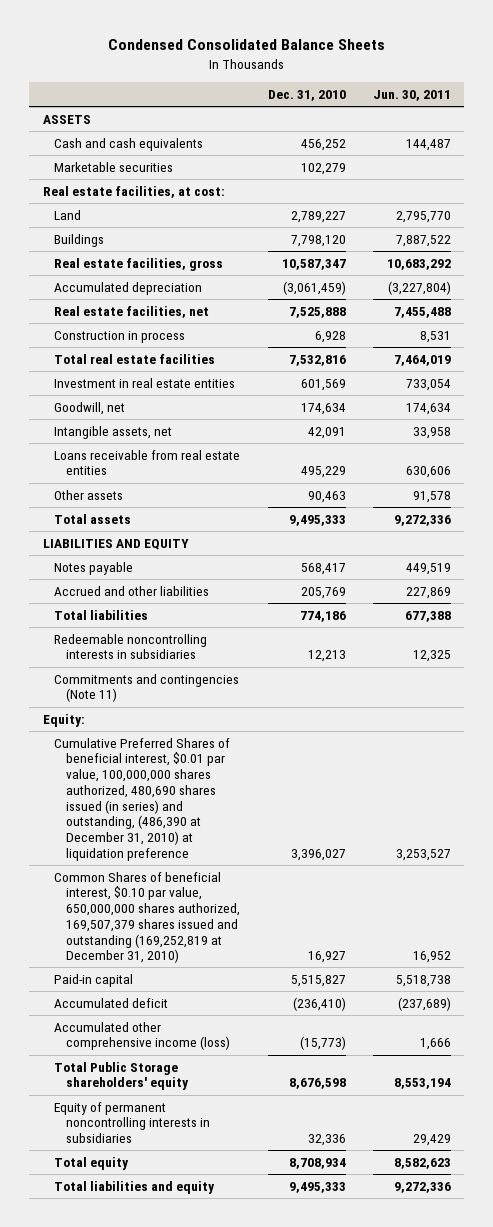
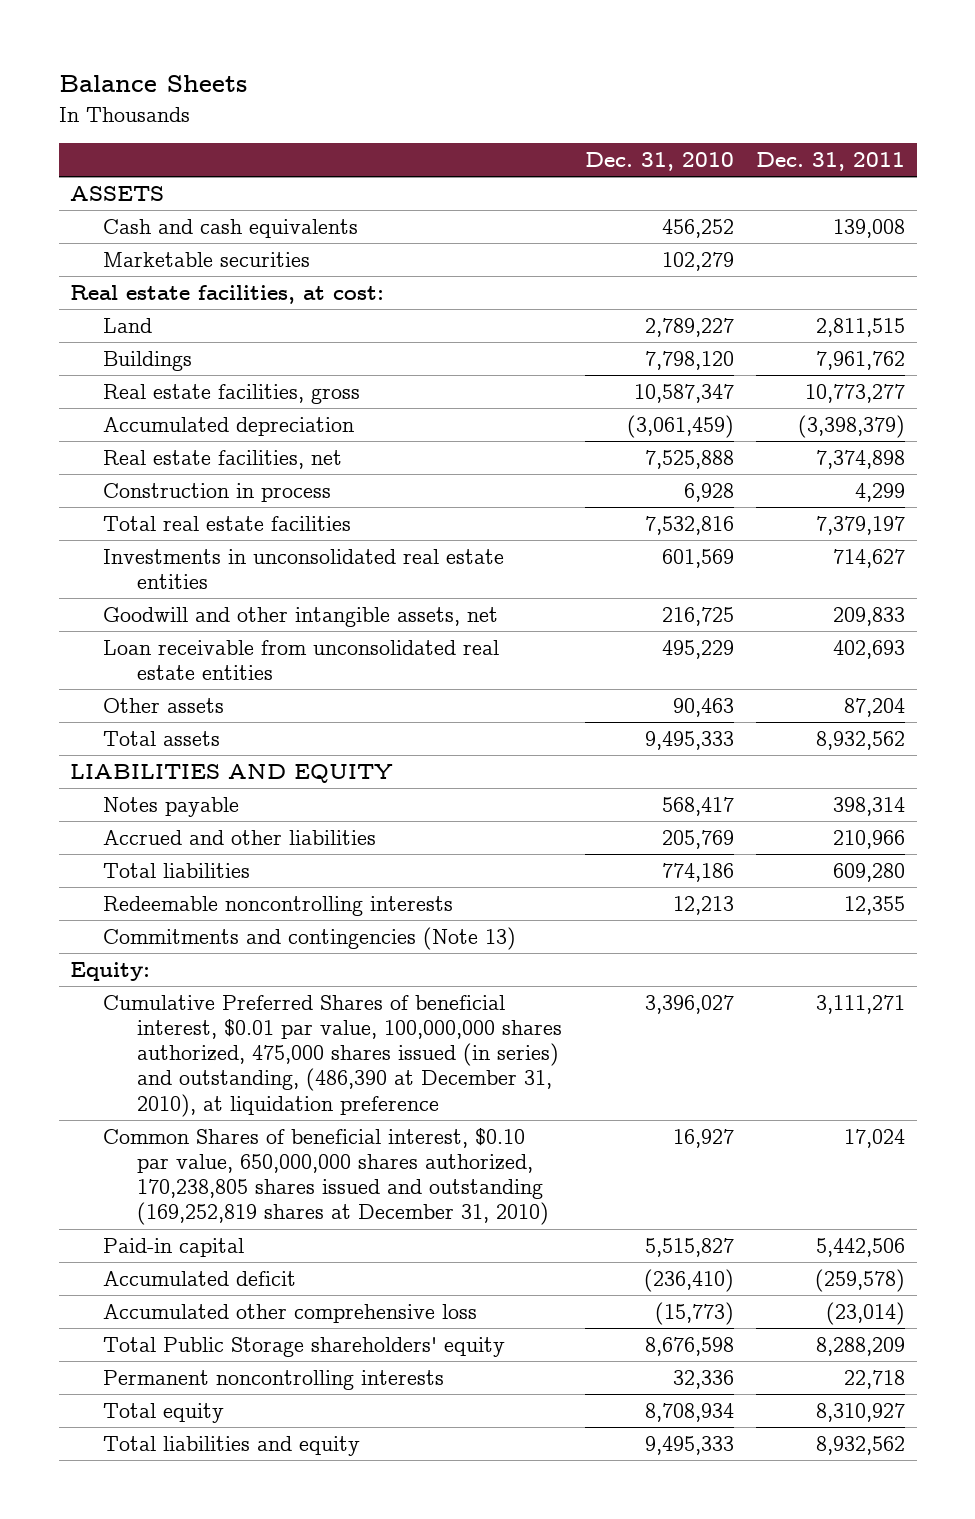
- Condensed Consolidated Balance Sheets
+ Balance Sheets
- | Dec. 31, 2010 | Jun. 30, 2011
+ | Dec. 31, 2010 | Dec. 31, 2011
- Investment in real estate entities | 601,569 | 733,054
- Goodwill, net | 174,634 | 174,634
- Intangible assets, net | 42,091 | 33,958
- Loans receivable from real estate entities | 495,229 | 630,606
+ Investments in unconsolidated real estate entities | 601,569 | 714,627
+ Goodwill and other intangible assets, net | 216,725 | 209,833
+ Loan receivable from unconsolidated real estate entities | 495,229 | 402,693
- Redeemable noncontrolling interests in subsidiaries | 12,213 | 12,325
- Commitments and contingencies (Note 11)
+ Redeemable noncontrolling interests | 12,213 | 12,355
+ Commitments and contingencies (Note 13)
- Cumulative Preferred Shares of beneficial interest, $0.01 par value, 100,000,000 shares authorized, 480,690 shares issued (in series) and outstanding, (486,390 at December 31, 2010) at liquidation preference | 3,396,027 | 3,253,527
- Common Shares of beneficial interest, $0.10 par value, 650,000,000 shares authorized, 169,507,379 shares issued and outstanding (169,252,819 at December 31, 2010) | 16,927 | 16,952
+ Cumulative Preferred Shares of beneficial interest, $0.01 par value, 100,000,000 shares authorized, 475,000 shares issued (in series) and outstanding, (486,390 at December 31, 2010), at liquidation preference | 3,396,027 | 3,111,271
+ Common Shares of beneficial interest, $0.10 par value, 650,000,000 shares authorized, 170,238,805 shares issued and outstanding (169,252,819 shares at December 31, 2010) | 16,927 | 17,024
- Accumulated other comprehensive income (loss) | (15,773) | 1,666
+ Accumulated other comprehensive loss | (15,773) | (23,014)
- Equity of permanent noncontrolling interests in subsidiaries | 32,336 | 29,429
+ Permanent noncontrolling interests | 32,336 | 22,718

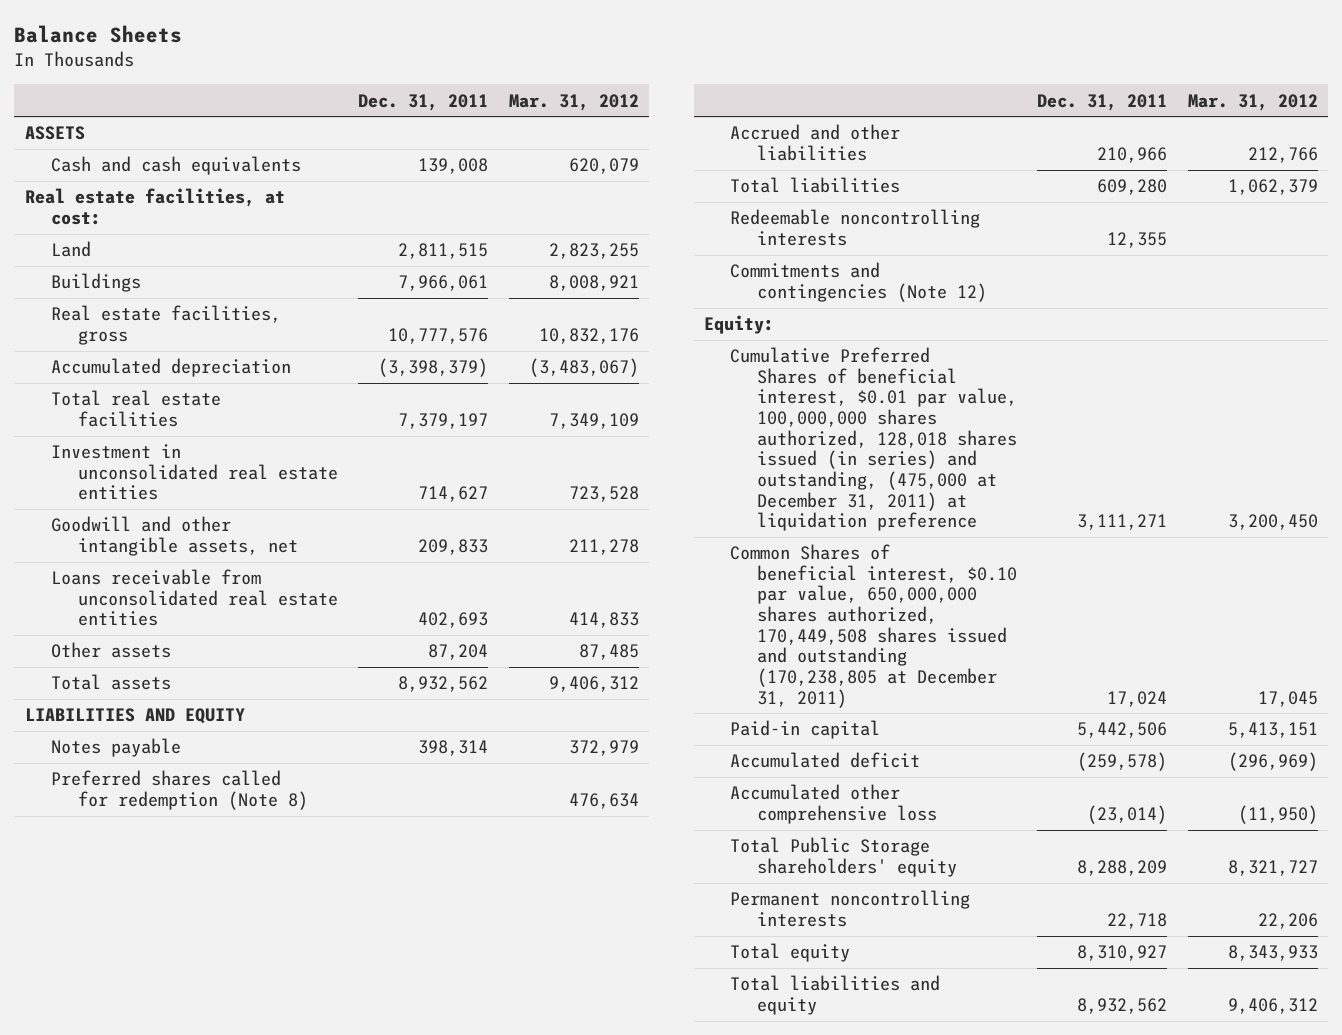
- | Dec. 31, 2010 | Dec. 31, 2011
+ | Dec. 31, 2011 | Mar. 31, 2012
- Marketable securities | 102,279 |
- Buildings | 7,798,120 | 7,961,762
- Real estate facilities, gross | 10,587,347 | 10,773,277
+ Buildings | 7,966,061 | 8,008,921
+ Real estate facilities, gross | 10,777,576 | 10,832,176
- Real estate facilities, net | 7,525,888 | 7,374,898
- Construction in process | 6,928 | 4,299
- Investments in unconsolidated real estate entities | 601,569 | 714,627
+ Investment in unconsolidated real estate entities | 714,627 | 723,528
- Loan receivable from unconsolidated real estate entities | 495,229 | 402,693
+ Loans receivable from unconsolidated real estate entities | 402,693 | 414,833
+ Preferred shares called for redemption (Note 8) | | 476,634
- Commitments and contingencies (Note 13)
+ Commitments and contingencies (Note 12)
- Cumulative Preferred Shares of beneficial interest, $0.01 par value, 100,000,000 shares authorized, 475,000 shares issued (in series) and outstanding, (486,390 at December 31, 2010), at liquidation preference | 3,396,027 | 3,111,271
- Common Shares of beneficial interest, $0.10 par value, 650,000,000 shares authorized, 170,238,805 shares issued and outstanding (169,252,819 shares at December 31, 2010) | 16,927 | 17,024
+ Cumulative Preferred Shares of beneficial interest, $0.01 par value, 100,000,000 shares authorized, 128,018 shares issued (in series) and outstanding, (475,000 at December 31, 2011) at liquidation preference | 3,111,271 | 3,200,450
+ Common Shares of beneficial interest, $0.10 par value, 650,000,000 shares authorized, 170,449,508 shares issued and outstanding (170,238,805 at December 31, 2011) | 17,024 | 17,045

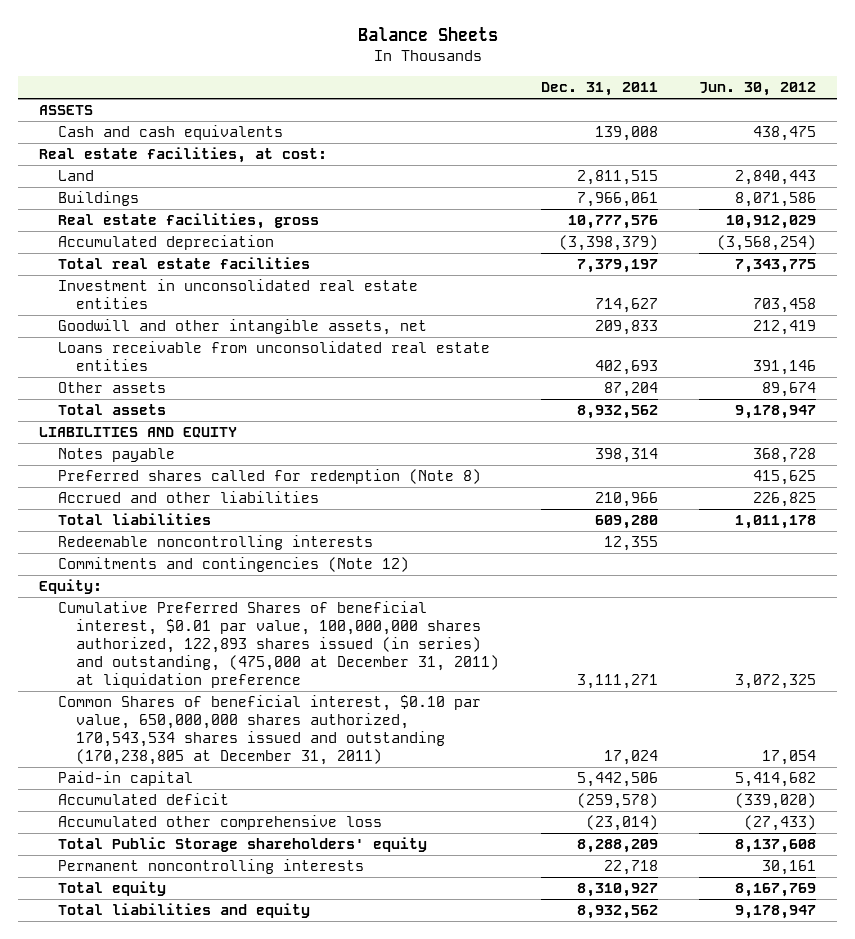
- | Dec. 31, 2011 | Mar. 31, 2012
+ | Dec. 31, 2011 | Jun. 30, 2012
- Cumulative Preferred Shares of beneficial interest, $0.01 par value, 100,000,000 shares authorized, 128,018 shares issued (in series) and outstanding, (475,000 at December 31, 2011) at liquidation preference | 3,111,271 | 3,200,450
- Common Shares of beneficial interest, $0.10 par value, 650,000,000 shares authorized, 170,449,508 shares issued and outstanding (170,238,805 at December 31, 2011) | 17,024 | 17,045
+ Cumulative Preferred Shares of beneficial interest, $0.01 par value, 100,000,000 shares authorized, 122,893 shares issued (in series) and outstanding, (475,000 at December 31, 2011) at liquidation preference | 3,111,271 | 3,072,325
+ Common Shares of beneficial interest, $0.10 par value, 650,000,000 shares authorized, 170,543,534 shares issued and outstanding (170,238,805 at December 31, 2011) | 17,024 | 17,054

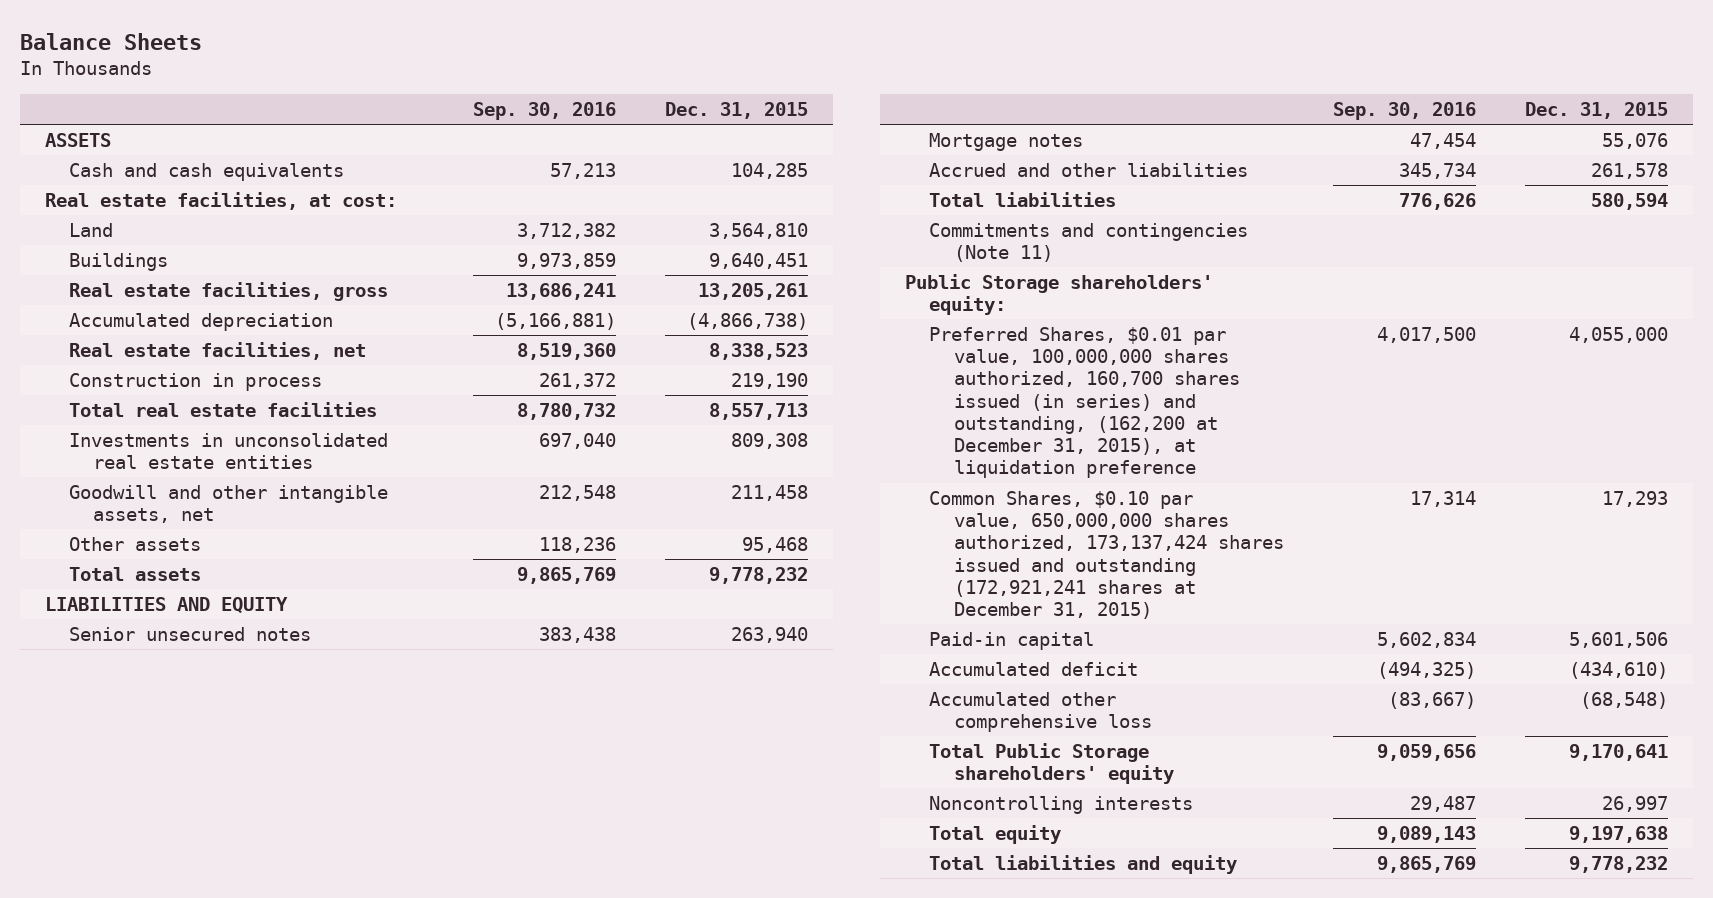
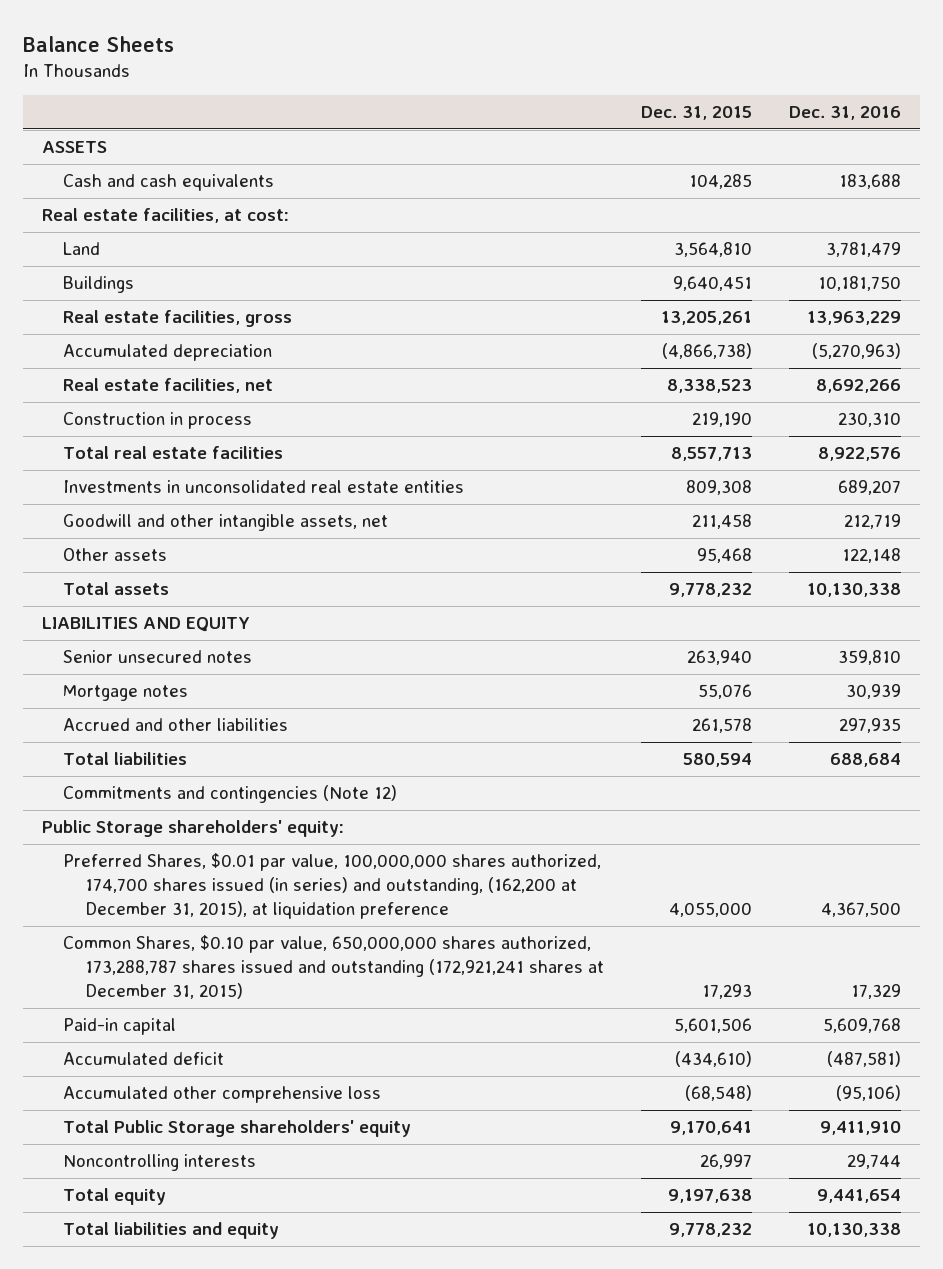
- | Sep. 30, 2016 | Dec. 31, 2015
+ | Dec. 31, 2015 | Dec. 31, 2016
- Commitments and contingencies (Note 11)
+ Commitments and contingencies (Note 12)
- Preferred Shares, $0.01 par value, 100,000,000 shares authorized, 160,700 shares issued (in series) and outstanding, (162,200 at December 31, 2015), at liquidation preference | 4,017,500 | 4,055,000
- Common Shares, $0.10 par value, 650,000,000 shares authorized, 173,137,424 shares issued and outstanding (172,921,241 shares at December 31, 2015) | 17,314 | 17,293
+ Preferred Shares, $0.01 par value, 100,000,000 shares authorized, 174,700 shares issued (in series) and outstanding, (162,200 at December 31, 2015), at liquidation preference | 4,055,000 | 4,367,500
+ Common Shares, $0.10 par value, 650,000,000 shares authorized, 173,288,787 shares issued and outstanding (172,921,241 shares at December 31, 2015) | 17,293 | 17,329

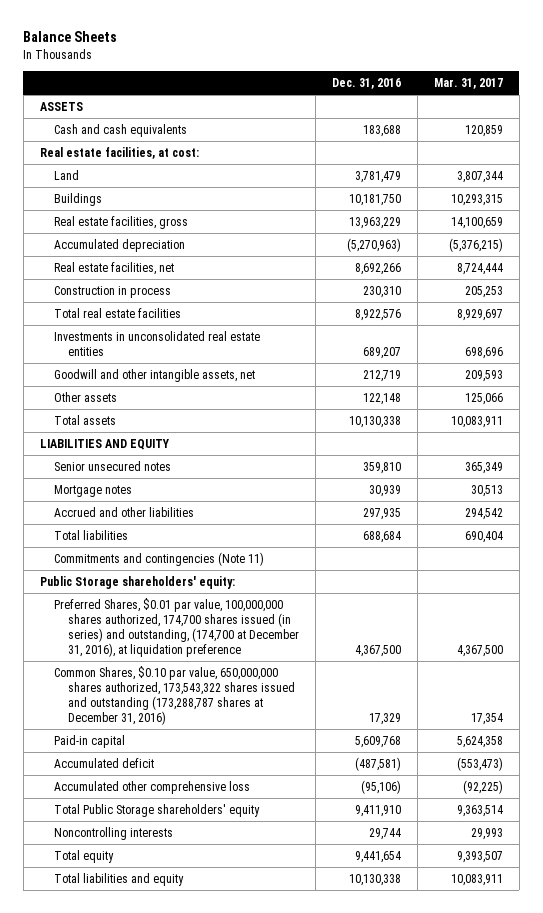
- | Dec. 31, 2015 | Dec. 31, 2016
+ | Dec. 31, 2016 | Mar. 31, 2017
- Commitments and contingencies (Note 12)
+ Commitments and contingencies (Note 11)
- Preferred Shares, $0.01 par value, 100,000,000 shares authorized, 174,700 shares issued (in series) and outstanding, (162,200 at December 31, 2015), at liquidation preference | 4,055,000 | 4,367,500
- Common Shares, $0.10 par value, 650,000,000 shares authorized, 173,288,787 shares issued and outstanding (172,921,241 shares at December 31, 2015) | 17,293 | 17,329
+ Preferred Shares, $0.01 par value, 100,000,000 shares authorized, 174,700 shares issued (in series) and outstanding, (174,700 at December 31, 2016), at liquidation preference | 4,367,500 | 4,367,500
+ Common Shares, $0.10 par value, 650,000,000 shares authorized, 173,543,322 shares issued and outstanding (173,288,787 shares at December 31, 2016) | 17,329 | 17,354

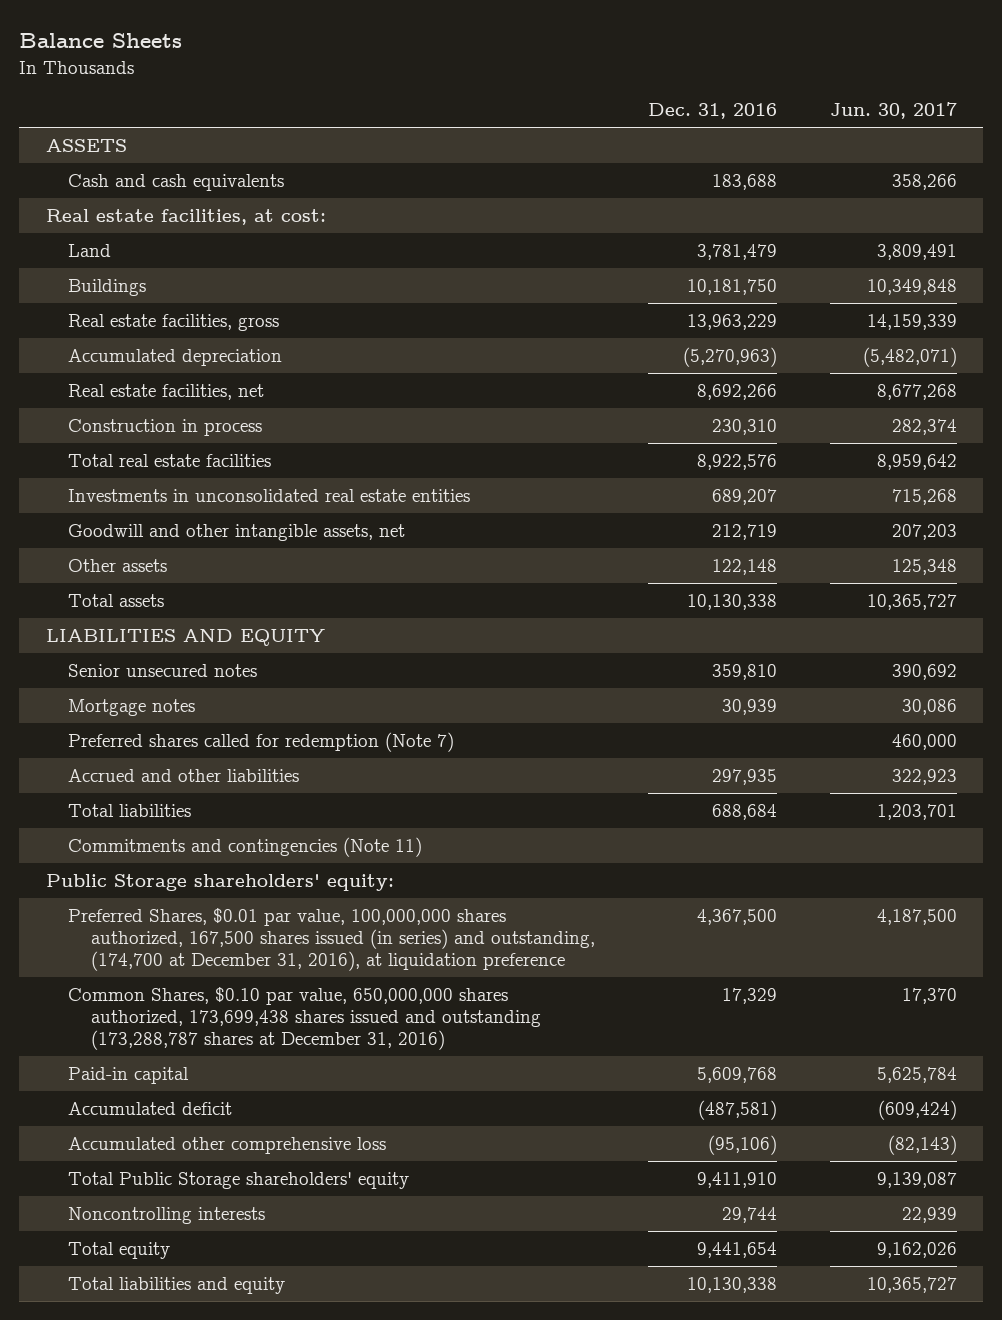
- | Dec. 31, 2016 | Mar. 31, 2017
+ | Dec. 31, 2016 | Jun. 30, 2017
+ Preferred shares called for redemption (Note 7) | | 460,000
- Preferred Shares, $0.01 par value, 100,000,000 shares authorized, 174,700 shares issued (in series) and outstanding, (174,700 at December 31, 2016), at liquidation preference | 4,367,500 | 4,367,500
- Common Shares, $0.10 par value, 650,000,000 shares authorized, 173,543,322 shares issued and outstanding (173,288,787 shares at December 31, 2016) | 17,329 | 17,354
+ Preferred Shares, $0.01 par value, 100,000,000 shares authorized, 167,500 shares issued (in series) and outstanding, (174,700 at December 31, 2016), at liquidation preference | 4,367,500 | 4,187,500
+ Common Shares, $0.10 par value, 650,000,000 shares authorized, 173,699,438 shares issued and outstanding (173,288,787 shares at December 31, 2016) | 17,329 | 17,370

